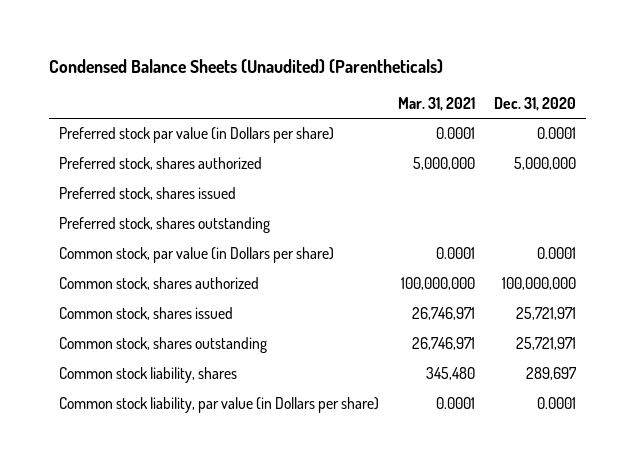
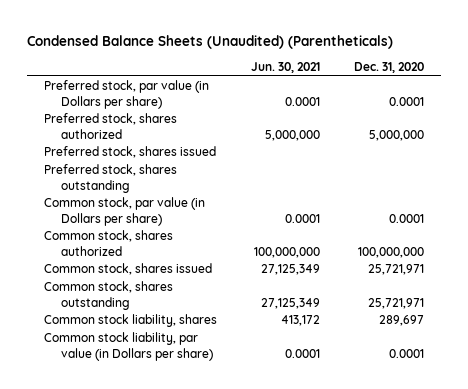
- | Mar. 31, 2021 | Dec. 31, 2020
+ | Jun. 30, 2021 | Dec. 31, 2020
- Preferred stock par value (in Dollars per share) | 0.0001 | 0.0001
+ Preferred stock, par value (in Dollars per share) | 0.0001 | 0.0001

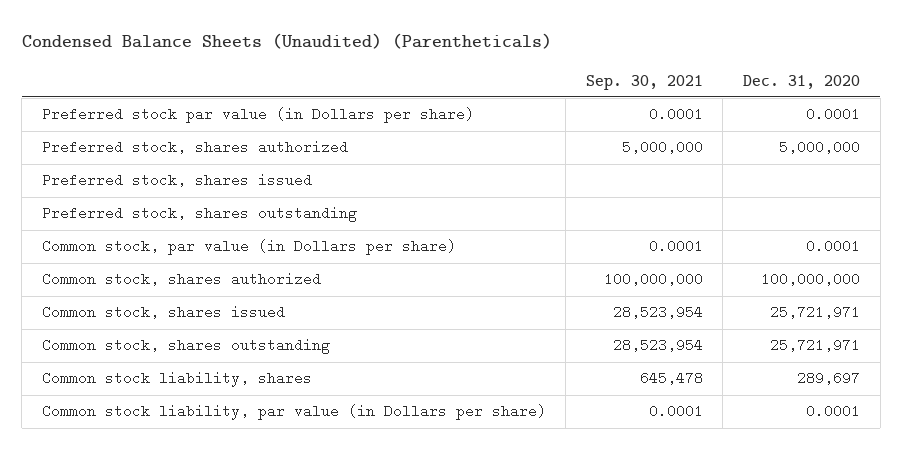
- | Jun. 30, 2021 | Dec. 31, 2020
+ | Sep. 30, 2021 | Dec. 31, 2020
- Preferred stock, par value (in Dollars per share) | 0.0001 | 0.0001
+ Preferred stock par value (in Dollars per share) | 0.0001 | 0.0001

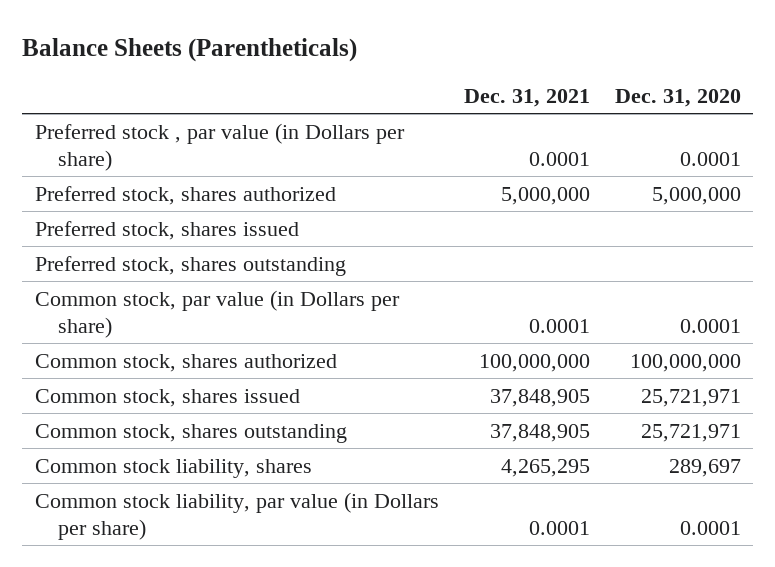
- Condensed Balance Sheets (Unaudited) (Parentheticals)
+ Balance Sheets (Parentheticals)
- | Sep. 30, 2021 | Dec. 31, 2020
+ | Dec. 31, 2021 | Dec. 31, 2020
- Preferred stock par value (in Dollars per share) | 0.0001 | 0.0001
+ Preferred stock , par value (in Dollars per share) | 0.0001 | 0.0001

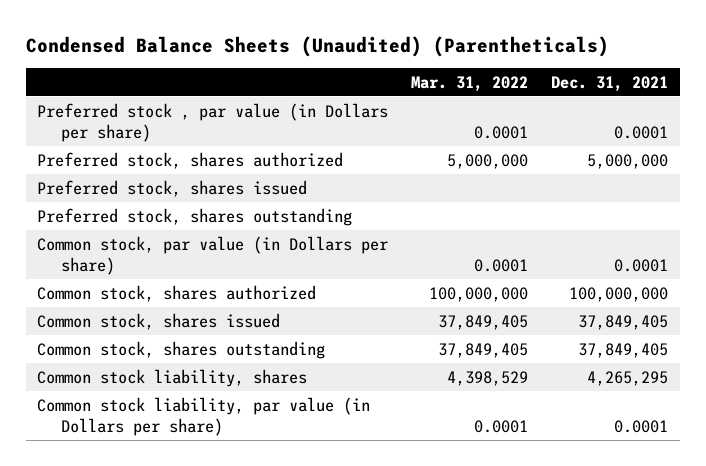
- Balance Sheets (Parentheticals)
+ Condensed Balance Sheets (Unaudited) (Parentheticals)
- | Dec. 31, 2021 | Dec. 31, 2020
+ | Mar. 31, 2022 | Dec. 31, 2021
- Common stock, shares issued | 37,848,905 | 25,721,971
- Common stock, shares outstanding | 37,848,905 | 25,721,971
+ Common stock, shares issued | 37,849,405 | 37,849,405
+ Common stock, shares outstanding | 37,849,405 | 37,849,405

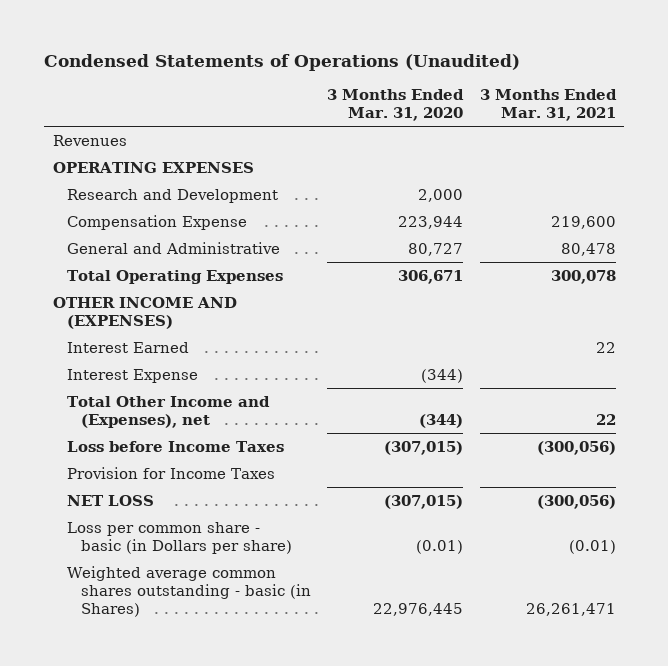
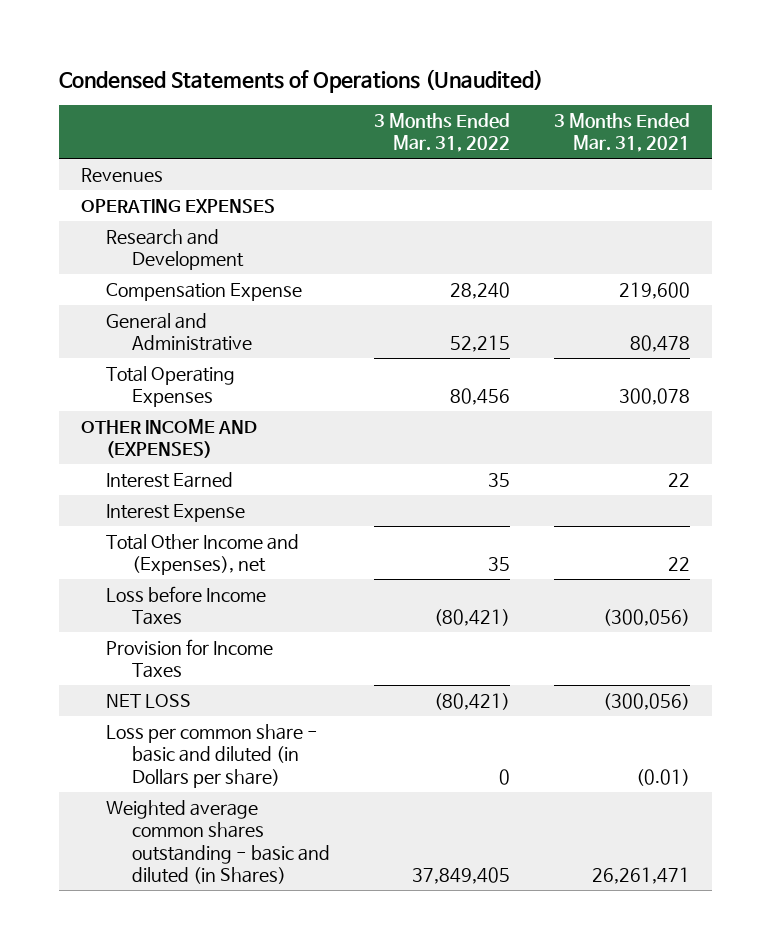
- | 3 Months Ended Mar. 31, 2020 | 3 Months Ended Mar. 31, 2021
+ | 3 Months Ended Mar. 31, 2022 | 3 Months Ended Mar. 31, 2021
- Loss per common share - basic (in Dollars per share) | (0.01) | (0.01)
- Weighted average common shares outstanding - basic (in Shares) | 22,976,445 | 26,261,471
+ Loss per common share - basic and diluted (in Dollars per share) | 0 | (0.01)
+ Weighted average common shares outstanding - basic and diluted (in Shares) | 37,849,405 | 26,261,471

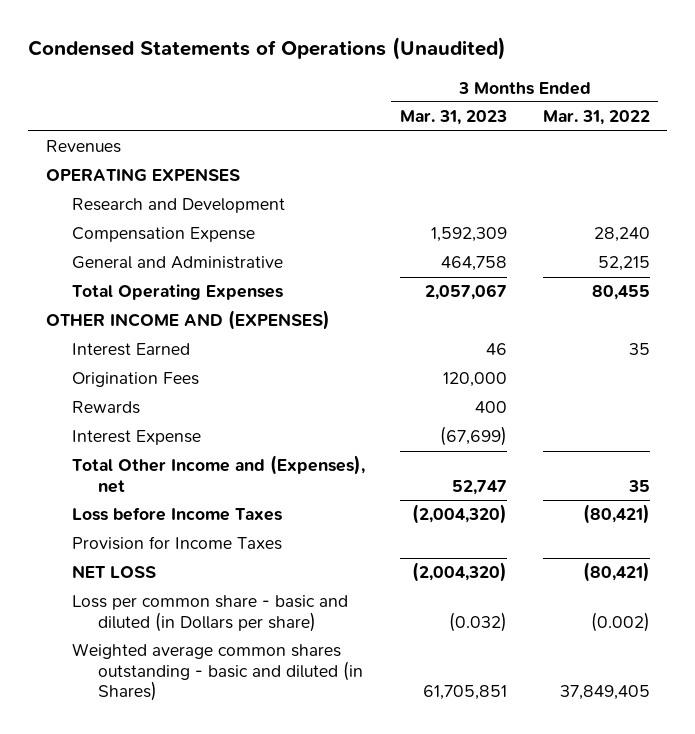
- | 3 Months Ended Mar. 31, 2022 | 3 Months Ended Mar. 31, 2021
+ | 3 Months Ended Mar. 31, 2023 | 3 Months Ended Mar. 31, 2022
- Total Operating Expenses | 80,456 | 300,078
+ Total Operating Expenses | 2,057,067 | 80,455
+ Origination Fees | 120,000 |
+ Rewards | 400 |
- Loss per common share - basic and diluted (in Dollars per share) | 0 | (0.01)
+ Loss per common share - basic and diluted (in Dollars per share) | (0.032) | (0.002)

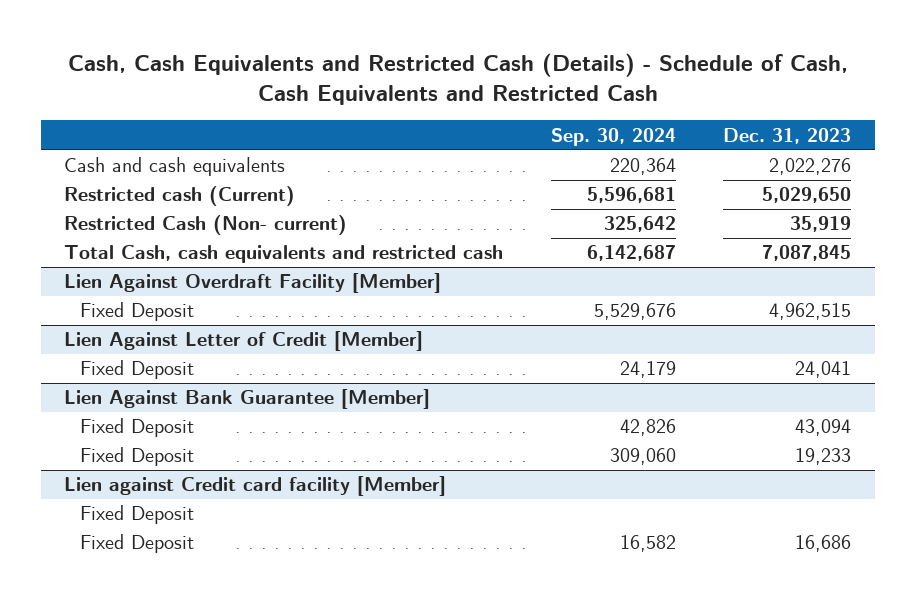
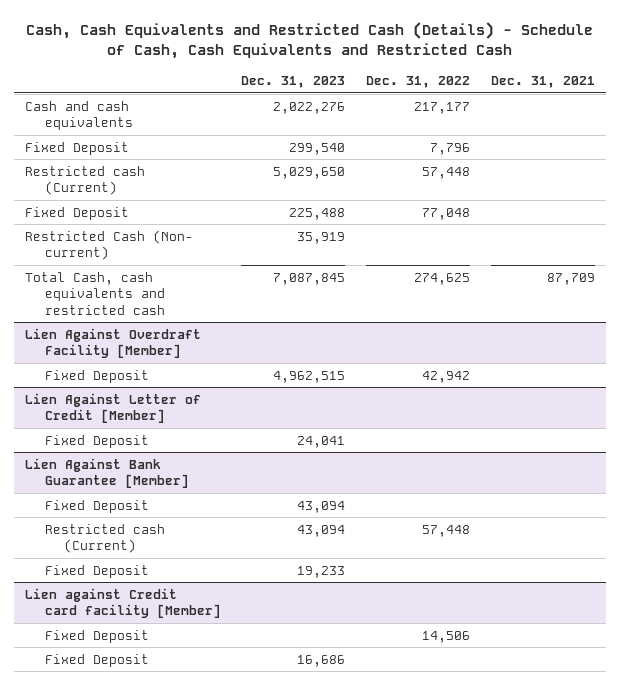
- | Sep. 30, 2024 | Dec. 31, 2023
+ | Dec. 31, 2023 | Dec. 31, 2022 | Dec. 31, 2021
+ Fixed Deposit | 299,540 | 7,796 |
+ Fixed Deposit | 225,488 | 77,048 |
@ Lien Against Bank Guarantee [Member]
+ Restricted cash (Current) | 43,094 | 57,448 |

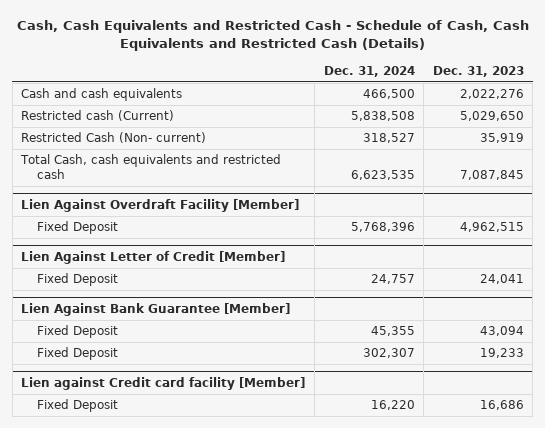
- Cash, Cash Equivalents and Restricted Cash (Details) - Schedule of Cash, Cash Equivalents and Restricted Cash
+ Cash, Cash Equivalents and Restricted Cash - Schedule of Cash, Cash Equivalents and Restricted Cash (Details)
- | Dec. 31, 2023 | Dec. 31, 2022 | Dec. 31, 2021
+ | Dec. 31, 2024 | Dec. 31, 2023
- Fixed Deposit | 299,540 | 7,796 |
- Fixed Deposit | 225,488 | 77,048 |
@ Lien Against Bank Guarantee [Member]
- Restricted cash (Current) | 43,094 | 57,448 |
@ Lien against Credit card facility [Member]
- Fixed Deposit | | 14,506 |

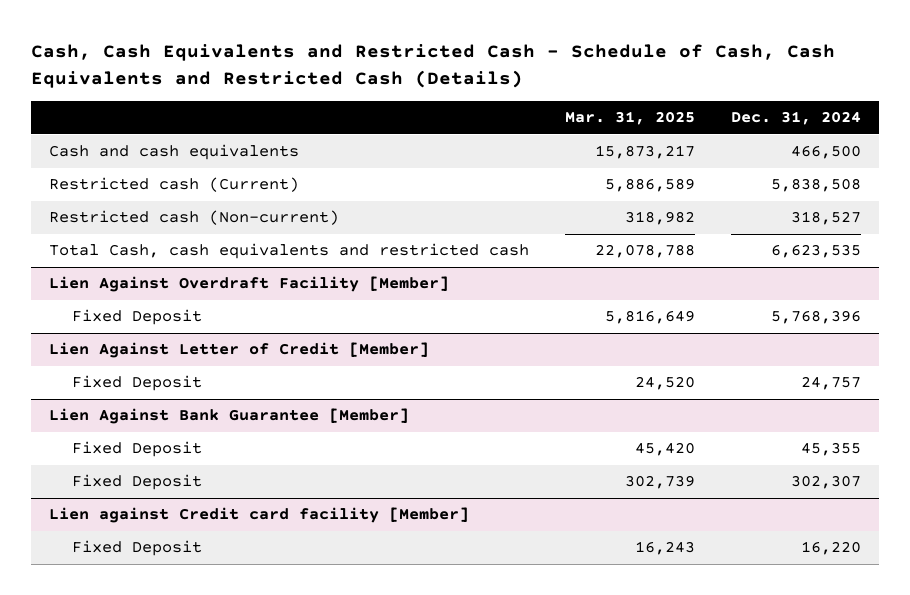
- | Dec. 31, 2024 | Dec. 31, 2023
+ | Mar. 31, 2025 | Dec. 31, 2024
- Restricted Cash (Non- current) | 318,527 | 35,919
+ Restricted cash (Non-current) | 318,982 | 318,527

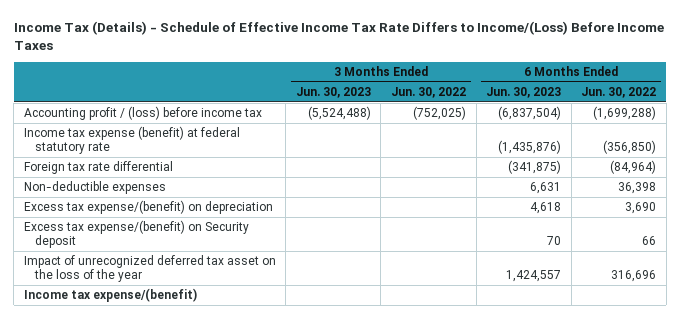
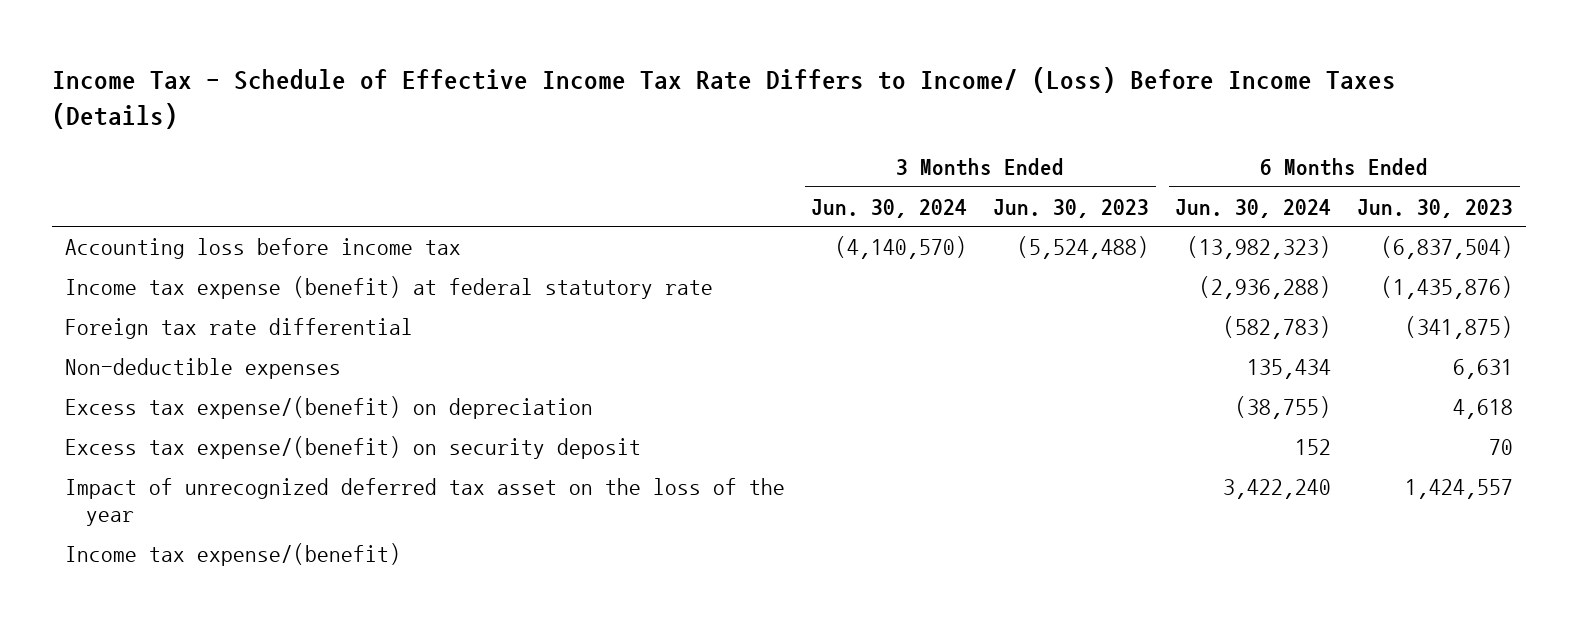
- Income Tax (Details) - Schedule of Effective Income Tax Rate Differs to Income/(Loss) Before Income Taxes
+ Income Tax - Schedule of Effective Income Tax Rate Differs to Income/ (Loss) Before Income Taxes (Details)
- | 3 Months Ended Jun. 30, 2023 | 3 Months Ended Jun. 30, 2022 | 6 Months Ended Jun. 30, 2023 | 6 Months Ended Jun. 30, 2022
+ | 3 Months Ended Jun. 30, 2024 | 3 Months Ended Jun. 30, 2023 | 6 Months Ended Jun. 30, 2024 | 6 Months Ended Jun. 30, 2023
- Accounting profit / (loss) before income tax | (5,524,488) | (752,025) | (6,837,504) | (1,699,288)
+ Accounting loss before income tax | (4,140,570) | (5,524,488) | (13,982,323) | (6,837,504)
- Excess tax expense/(benefit) on Security deposit | | | 70 | 66
+ Excess tax expense/(benefit) on security deposit | | | 152 | 70

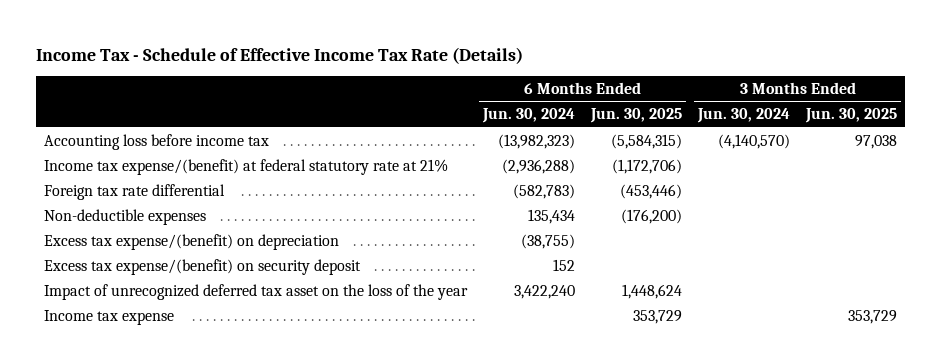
- Income Tax - Schedule of Effective Income Tax Rate Differs to Income/ (Loss) Before Income Taxes (Details)
+ Income Tax - Schedule of Effective Income Tax Rate (Details)
- | 3 Months Ended Jun. 30, 2024 | 3 Months Ended Jun. 30, 2023 | 6 Months Ended Jun. 30, 2024 | 6 Months Ended Jun. 30, 2023
+ | 6 Months Ended Jun. 30, 2024 | 6 Months Ended Jun. 30, 2025 | 3 Months Ended Jun. 30, 2024 | 3 Months Ended Jun. 30, 2025
- Income tax expense (benefit) at federal statutory rate | | | (2,936,288) | (1,435,876)
+ Income tax expense/(benefit) at federal statutory rate at 21% | (2,936,288) | (1,172,706) | |
- Income tax expense/(benefit)
+ Income tax expense | | 353,729 | | 353,729

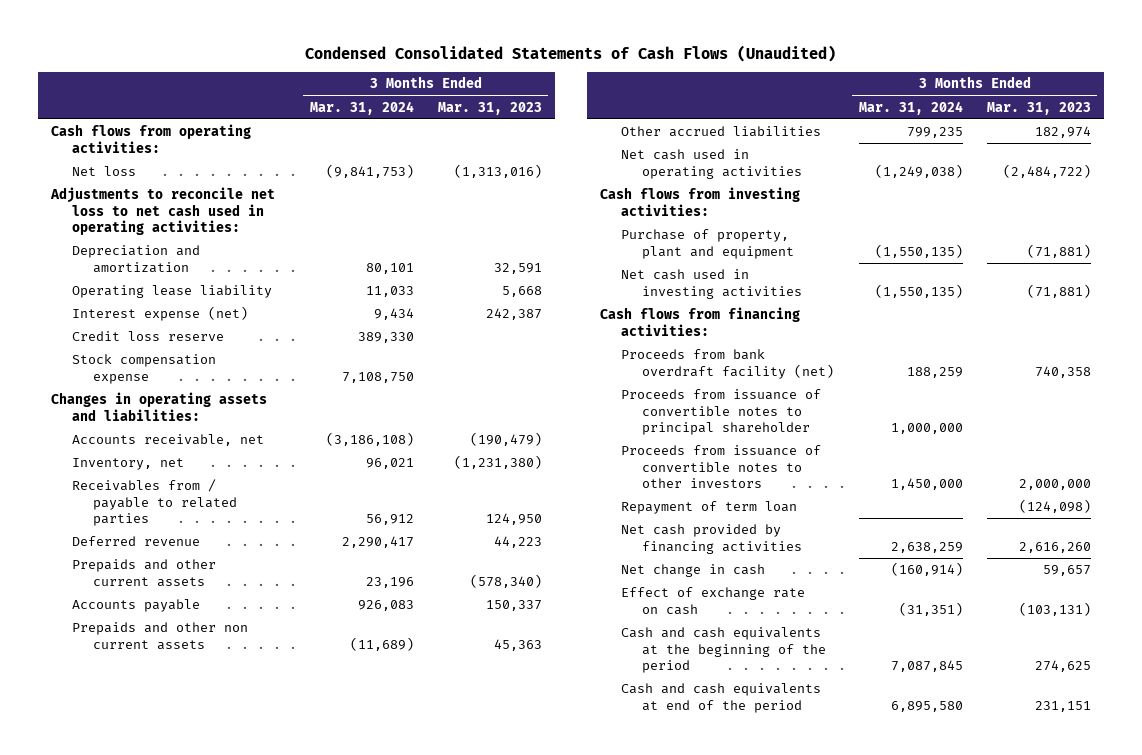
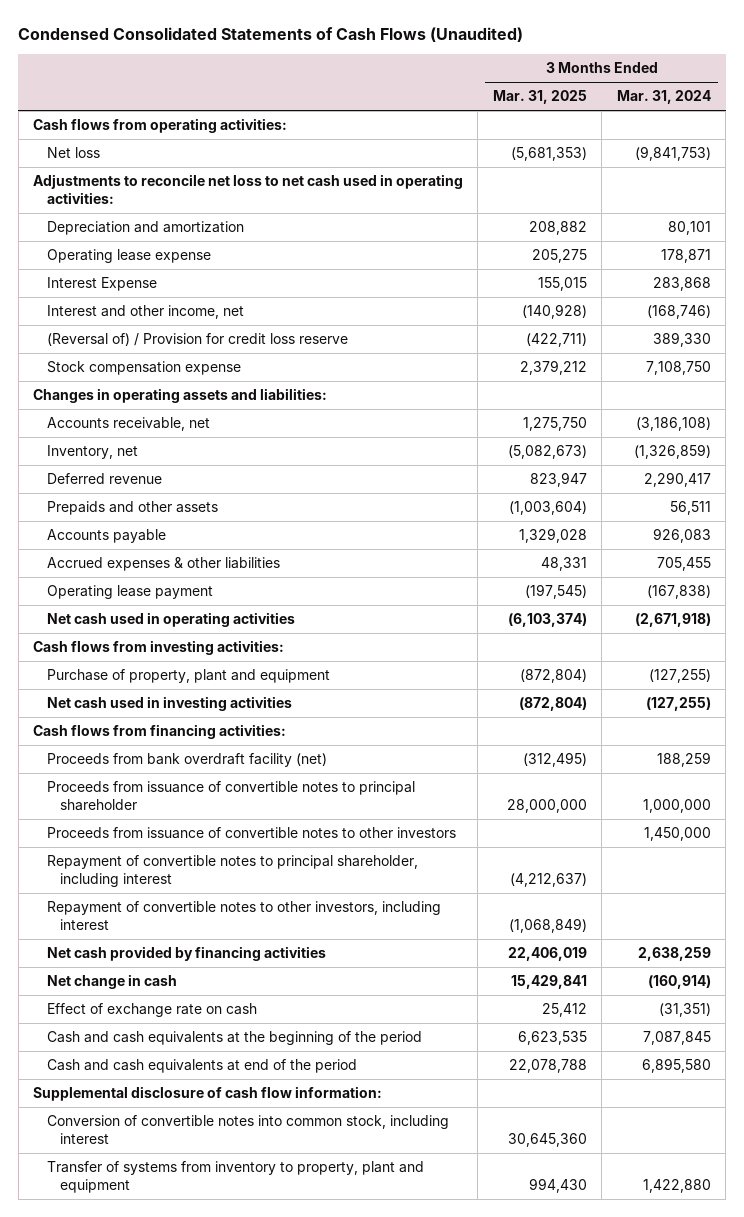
- | 3 Months Ended Mar. 31, 2024 | 3 Months Ended Mar. 31, 2023
+ | 3 Months Ended Mar. 31, 2025 | 3 Months Ended Mar. 31, 2024
- Operating lease liability | 11,033 | 5,668
- Interest expense (net) | 9,434 | 242,387
- Credit loss reserve | 389,330 |
+ Operating lease expense | 205,275 | 178,871
+ Interest Expense | 155,015 | 283,868
+ Interest and other income, net | (140,928) | (168,746)
+ (Reversal of) / Provision for credit loss reserve | (422,711) | 389,330
- Inventory, net | 96,021 | (1,231,380)
- Receivables from / payable to related parties | 56,912 | 124,950
+ Inventory, net | (5,082,673) | (1,326,859)
- Prepaids and other current assets | 23,196 | (578,340)
+ Prepaids and other assets | (1,003,604) | 56,511
- Prepaids and other non current assets | (11,689) | 45,363
- Other accrued liabilities | 799,235 | 182,974
- Net cash used in operating activities | (1,249,038) | (2,484,722)
+ Accrued expenses & other liabilities | 48,331 | 705,455
+ Operating lease payment | (197,545) | (167,838)
+ Net cash used in operating activities | (6,103,374) | (2,671,918)
- Purchase of property, plant and equipment | (1,550,135) | (71,881)
- Net cash used in investing activities | (1,550,135) | (71,881)
+ Purchase of property, plant and equipment | (872,804) | (127,255)
+ Net cash used in investing activities | (872,804) | (127,255)
- Repayment of term loan | | (124,098)
+ Repayment of convertible notes to principal shareholder, including interest | (4,212,637) |
+ Repayment of convertible notes to other investors, including interest | (1,068,849) |
+ Supplemental disclosure of cash flow information:
+ Conversion of convertible notes into common stock, including interest | 30,645,360 |
+ Transfer of systems from inventory to property, plant and equipment | 994,430 | 1,422,880

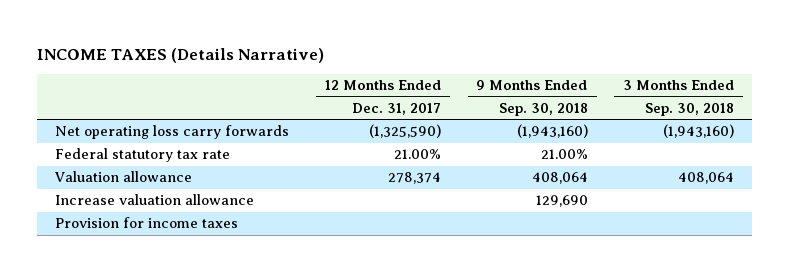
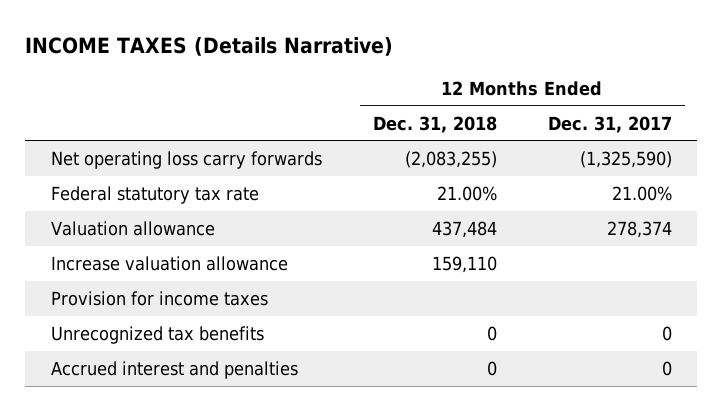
- | 12 Months Ended Dec. 31, 2017 | 9 Months Ended Sep. 30, 2018 | 3 Months Ended Sep. 30, 2018
+ | 12 Months Ended Dec. 31, 2018 | 12 Months Ended Dec. 31, 2017
+ Unrecognized tax benefits | 0 | 0
+ Accrued interest and penalties | 0 | 0

